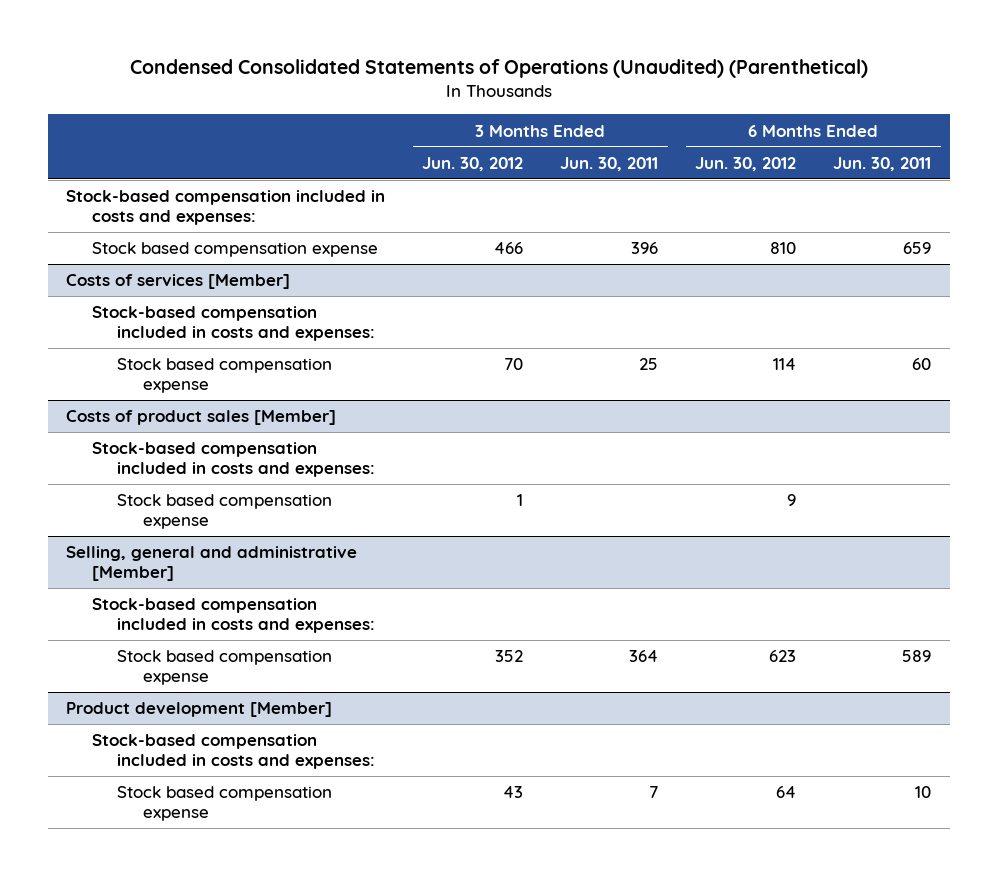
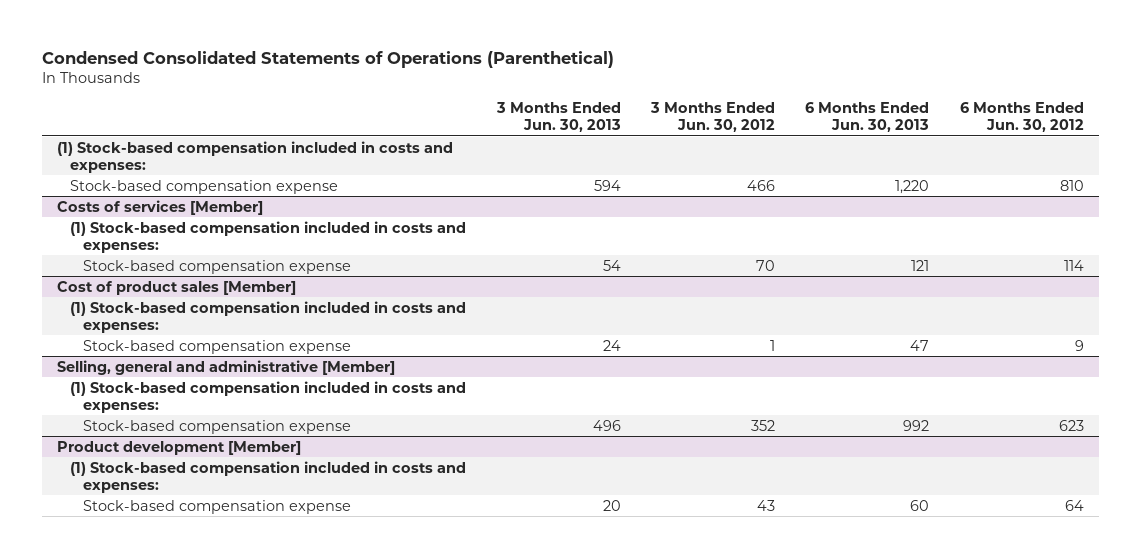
- Condensed Consolidated Statements of Operations (Unaudited) (Parenthetical)
+ Condensed Consolidated Statements of Operations (Parenthetical)
- | 3 Months Ended Jun. 30, 2012 | 3 Months Ended Jun. 30, 2011 | 6 Months Ended Jun. 30, 2012 | 6 Months Ended Jun. 30, 2011
+ | 3 Months Ended Jun. 30, 2013 | 3 Months Ended Jun. 30, 2012 | 6 Months Ended Jun. 30, 2013 | 6 Months Ended Jun. 30, 2012
- Stock-based compensation included in costs and expenses:
- Stock based compensation expense | 466 | 396 | 810 | 659
+ (1) Stock-based compensation included in costs and expenses:
+ Stock-based compensation expense | 594 | 466 | 1,220 | 810
@ Costs of services [Member]
- Stock-based compensation included in costs and expenses:
- Stock based compensation expense | 70 | 25 | 114 | 60
- Costs of product sales [Member]
- Stock-based compensation included in costs and expenses:
- Stock based compensation expense | 1 | | 9 |
@ Costs of services [Member]
+ (1) Stock-based compensation included in costs and expenses:
+ Stock-based compensation expense | 54 | 70 | 121 | 114
+ Cost of product sales [Member]
+ (1) Stock-based compensation included in costs and expenses:
+ Stock-based compensation expense | 24 | 1 | 47 | 9
@ Selling, general and administrative [Member]
- Stock-based compensation included in costs and expenses:
- Stock based compensation expense | 352 | 364 | 623 | 589
+ (1) Stock-based compensation included in costs and expenses:
+ Stock-based compensation expense | 496 | 352 | 992 | 623
@ Product development [Member]
- Stock-based compensation included in costs and expenses:
- Stock based compensation expense | 43 | 7 | 64 | 10
+ (1) Stock-based compensation included in costs and expenses:
+ Stock-based compensation expense | 20 | 43 | 60 | 64

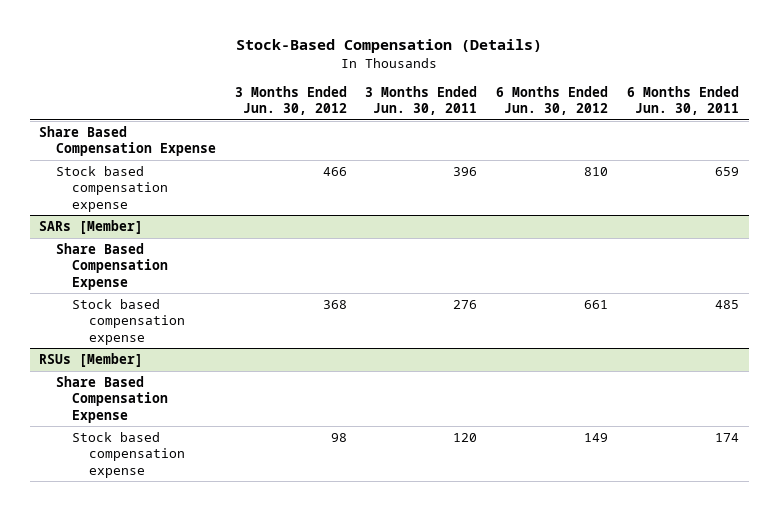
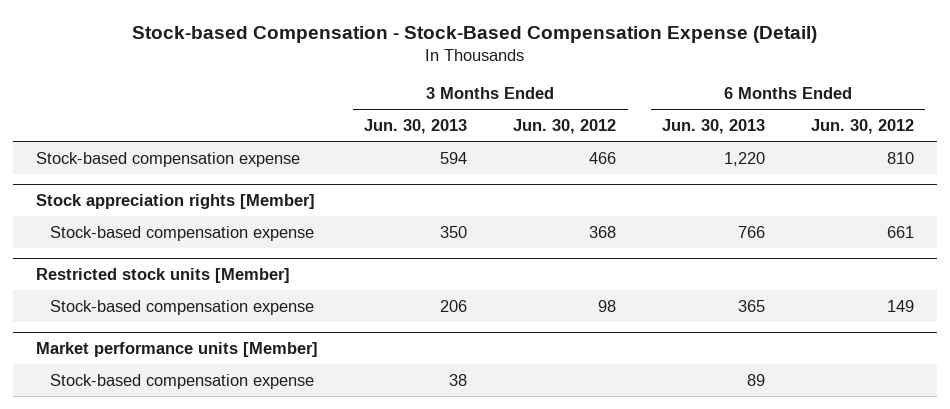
- Stock-Based Compensation (Details)
+ Stock-based Compensation - Stock-Based Compensation Expense (Detail)
- | 3 Months Ended Jun. 30, 2012 | 3 Months Ended Jun. 30, 2011 | 6 Months Ended Jun. 30, 2012 | 6 Months Ended Jun. 30, 2011
+ | 3 Months Ended Jun. 30, 2013 | 3 Months Ended Jun. 30, 2012 | 6 Months Ended Jun. 30, 2013 | 6 Months Ended Jun. 30, 2012
- Share Based Compensation Expense
- Stock based compensation expense | 466 | 396 | 810 | 659
- SARs [Member]
- Share Based Compensation Expense
- Stock based compensation expense | 368 | 276 | 661 | 485
- RSUs [Member]
- Share Based Compensation Expense
- Stock based compensation expense | 98 | 120 | 149 | 174
+ Stock-based compensation expense | 594 | 466 | 1,220 | 810
+ Stock appreciation rights [Member]
+ Stock-based compensation expense | 350 | 368 | 766 | 661
+ Restricted stock units [Member]
+ Stock-based compensation expense | 206 | 98 | 365 | 149
+ Market performance units [Member]
+ Stock-based compensation expense | 38 | | 89 |

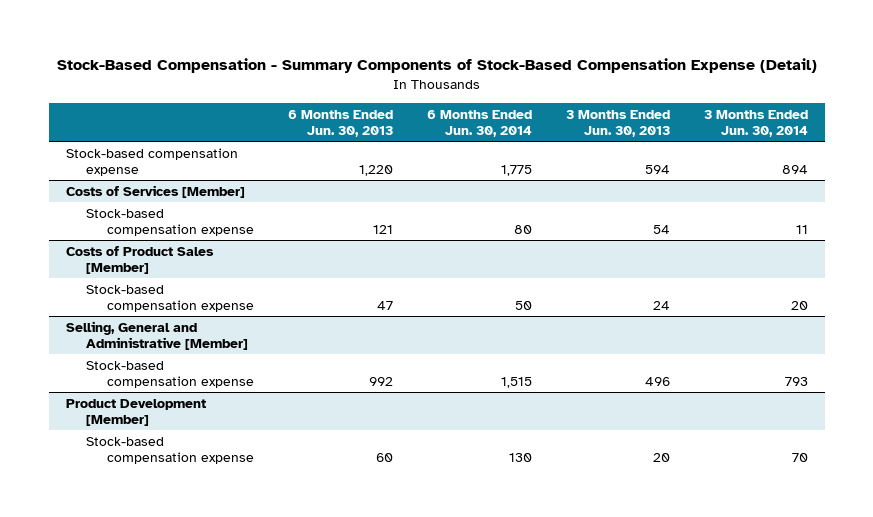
- Stock-based Compensation - Stock-Based Compensation Expense (Detail)
+ Stock-Based Compensation - Summary Components of Stock-Based Compensation Expense (Detail)
- | 3 Months Ended Jun. 30, 2013 | 3 Months Ended Jun. 30, 2012 | 6 Months Ended Jun. 30, 2013 | 6 Months Ended Jun. 30, 2012
+ | 6 Months Ended Jun. 30, 2013 | 6 Months Ended Jun. 30, 2014 | 3 Months Ended Jun. 30, 2013 | 3 Months Ended Jun. 30, 2014
- Stock appreciation rights [Member]
- Stock-based compensation expense | 350 | 368 | 766 | 661
- Restricted stock units [Member]
- Stock-based compensation expense | 206 | 98 | 365 | 149
- Market performance units [Member]
- Stock-based compensation expense | 38 | | 89 |
+ Costs of Services [Member]
+ Stock-based compensation expense | 121 | 80 | 54 | 11
+ Costs of Product Sales [Member]
+ Stock-based compensation expense | 47 | 50 | 24 | 20
+ Selling, General and Administrative [Member]
+ Stock-based compensation expense | 992 | 1,515 | 496 | 793
+ Product Development [Member]
+ Stock-based compensation expense | 60 | 130 | 20 | 70

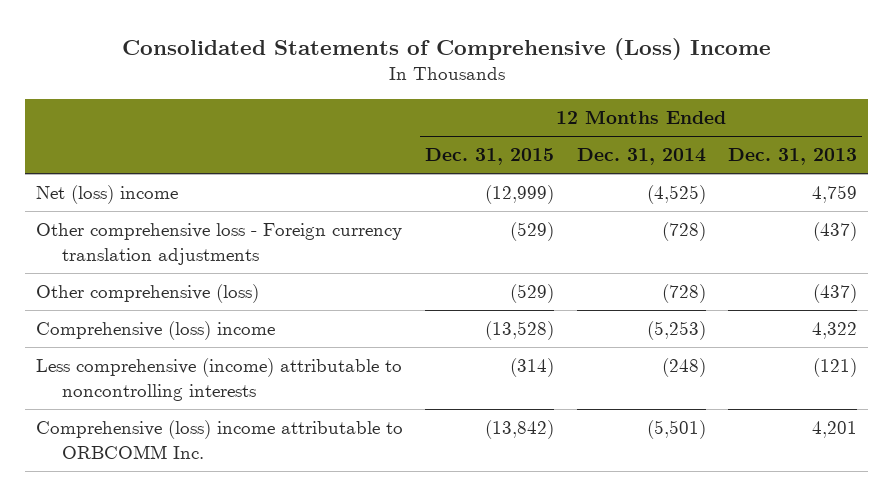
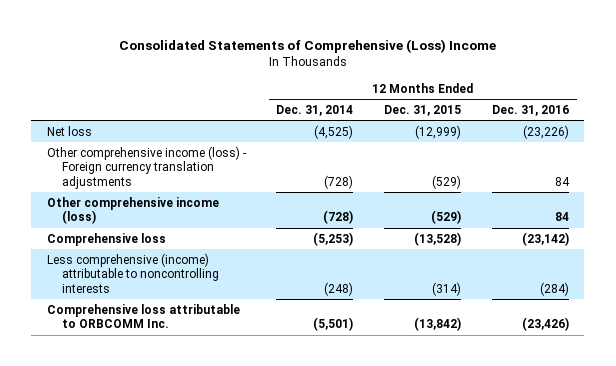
- | 12 Months Ended Dec. 31, 2015 | 12 Months Ended Dec. 31, 2014 | 12 Months Ended Dec. 31, 2013
+ | 12 Months Ended Dec. 31, 2014 | 12 Months Ended Dec. 31, 2015 | 12 Months Ended Dec. 31, 2016
- Net (loss) income | (12,999) | (4,525) | 4,759
- Other comprehensive loss - Foreign currency translation adjustments | (529) | (728) | (437)
- Other comprehensive (loss) | (529) | (728) | (437)
- Comprehensive (loss) income | (13,528) | (5,253) | 4,322
+ Net loss | (4,525) | (12,999) | (23,226)
+ Other comprehensive income (loss) - Foreign currency translation adjustments | (728) | (529) | 84
+ Other comprehensive income (loss) | (728) | (529) | 84
+ Comprehensive loss | (5,253) | (13,528) | (23,142)
- Comprehensive (loss) income attributable to ORBCOMM Inc. | (13,842) | (5,501) | 4,201
+ Comprehensive loss attributable to ORBCOMM Inc. | (5,501) | (13,842) | (23,426)

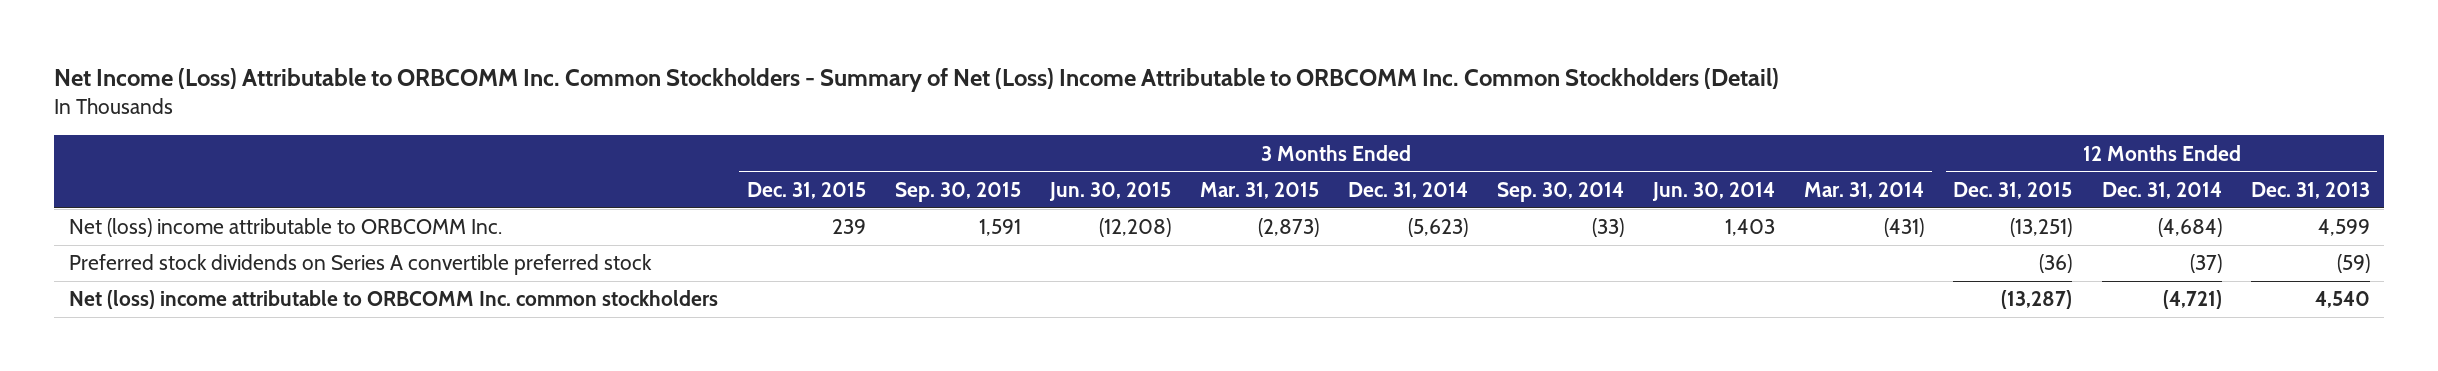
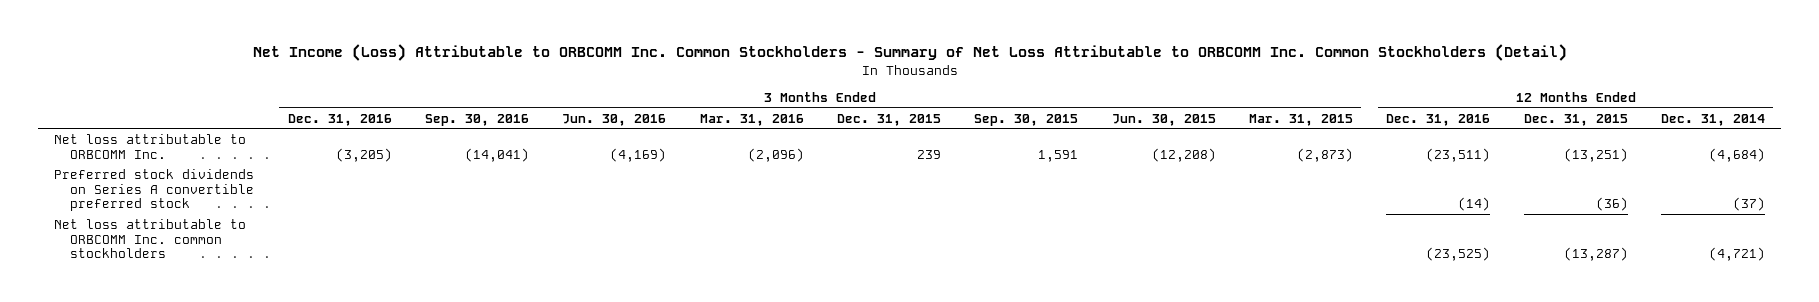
- Net Income (Loss) Attributable to ORBCOMM Inc. Common Stockholders - Summary of Net (Loss) Income Attributable to ORBCOMM Inc. Common Stockholders (Detail)
+ Net Income (Loss) Attributable to ORBCOMM Inc. Common Stockholders - Summary of Net Loss Attributable to ORBCOMM Inc. Common Stockholders (Detail)
- | 3 Months Ended Dec. 31, 2015 | 3 Months Ended Sep. 30, 2015 | 3 Months Ended Jun. 30, 2015 | 3 Months Ended Mar. 31, 2015 | 3 Months Ended Dec. 31, 2014 | 3 Months Ended Sep. 30, 2014 | 3 Months Ended Jun. 30, 2014 | 3 Months Ended Mar. 31, 2014 | 12 Months Ended Dec. 31, 2015 | 12 Months Ended Dec. 31, 2014 | 12 Months Ended Dec. 31, 2013
+ | 3 Months Ended Dec. 31, 2016 | 3 Months Ended Sep. 30, 2016 | 3 Months Ended Jun. 30, 2016 | 3 Months Ended Mar. 31, 2016 | 3 Months Ended Dec. 31, 2015 | 3 Months Ended Sep. 30, 2015 | 3 Months Ended Jun. 30, 2015 | 3 Months Ended Mar. 31, 2015 | 12 Months Ended Dec. 31, 2016 | 12 Months Ended Dec. 31, 2015 | 12 Months Ended Dec. 31, 2014
- Net (loss) income attributable to ORBCOMM Inc. | 239 | 1,591 | (12,208) | (2,873) | (5,623) | (33) | 1,403 | (431) | (13,251) | (4,684) | 4,599
+ Net loss attributable to ORBCOMM Inc. | (3,205) | (14,041) | (4,169) | (2,096) | 239 | 1,591 | (12,208) | (2,873) | (23,511) | (13,251) | (4,684)
- Net (loss) income attributable to ORBCOMM Inc. common stockholders | | | | | | | | | (13,287) | (4,721) | 4,540
+ Net loss attributable to ORBCOMM Inc. common stockholders | | | | | | | | | (23,525) | (13,287) | (4,721)

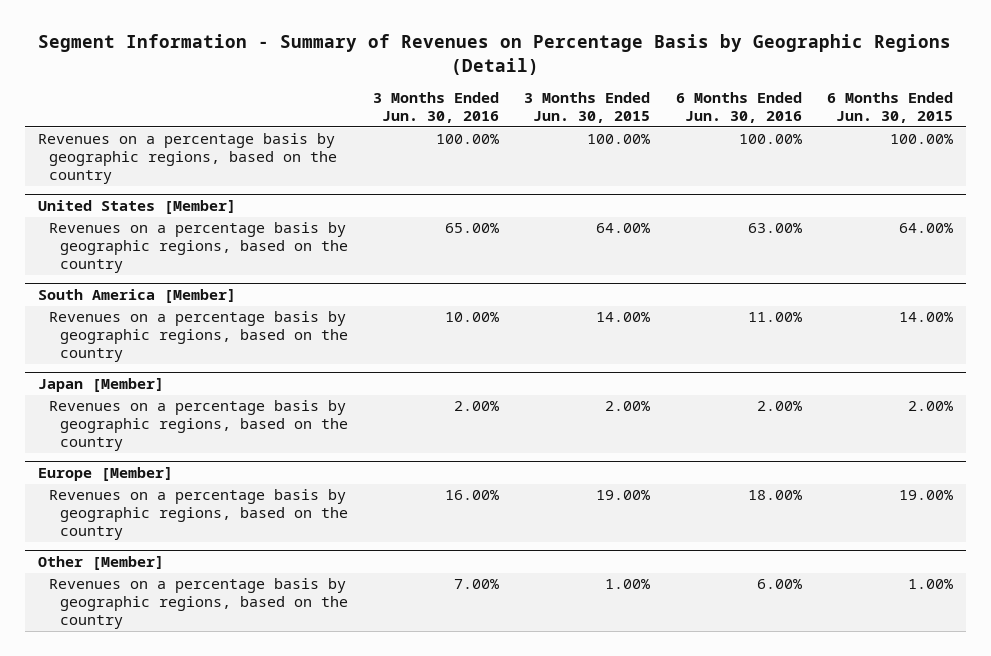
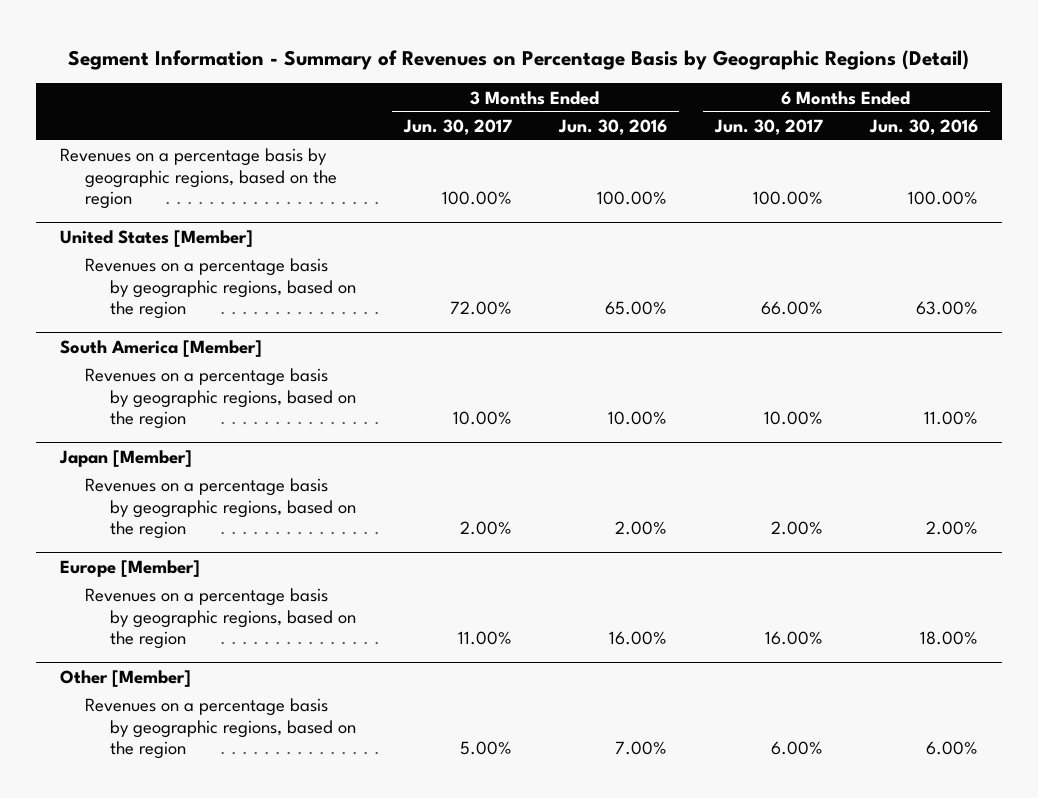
- | 3 Months Ended Jun. 30, 2016 | 3 Months Ended Jun. 30, 2015 | 6 Months Ended Jun. 30, 2016 | 6 Months Ended Jun. 30, 2015
+ | 3 Months Ended Jun. 30, 2017 | 3 Months Ended Jun. 30, 2016 | 6 Months Ended Jun. 30, 2017 | 6 Months Ended Jun. 30, 2016
- Revenues on a percentage basis by geographic regions, based on the country | 100.00% | 100.00% | 100.00% | 100.00%
+ Revenues on a percentage basis by geographic regions, based on the region | 100.00% | 100.00% | 100.00% | 100.00%
@ United States [Member]
- Revenues on a percentage basis by geographic regions, based on the country | 65.00% | 64.00% | 63.00% | 64.00%
+ Revenues on a percentage basis by geographic regions, based on the region | 72.00% | 65.00% | 66.00% | 63.00%
@ South America [Member]
- Revenues on a percentage basis by geographic regions, based on the country | 10.00% | 14.00% | 11.00% | 14.00%
+ Revenues on a percentage basis by geographic regions, based on the region | 10.00% | 10.00% | 10.00% | 11.00%
@ Japan [Member]
- Revenues on a percentage basis by geographic regions, based on the country | 2.00% | 2.00% | 2.00% | 2.00%
+ Revenues on a percentage basis by geographic regions, based on the region | 2.00% | 2.00% | 2.00% | 2.00%
@ Europe [Member]
- Revenues on a percentage basis by geographic regions, based on the country | 16.00% | 19.00% | 18.00% | 19.00%
+ Revenues on a percentage basis by geographic regions, based on the region | 11.00% | 16.00% | 16.00% | 18.00%
@ Other [Member]
- Revenues on a percentage basis by geographic regions, based on the country | 7.00% | 1.00% | 6.00% | 1.00%
+ Revenues on a percentage basis by geographic regions, based on the region | 5.00% | 7.00% | 6.00% | 6.00%

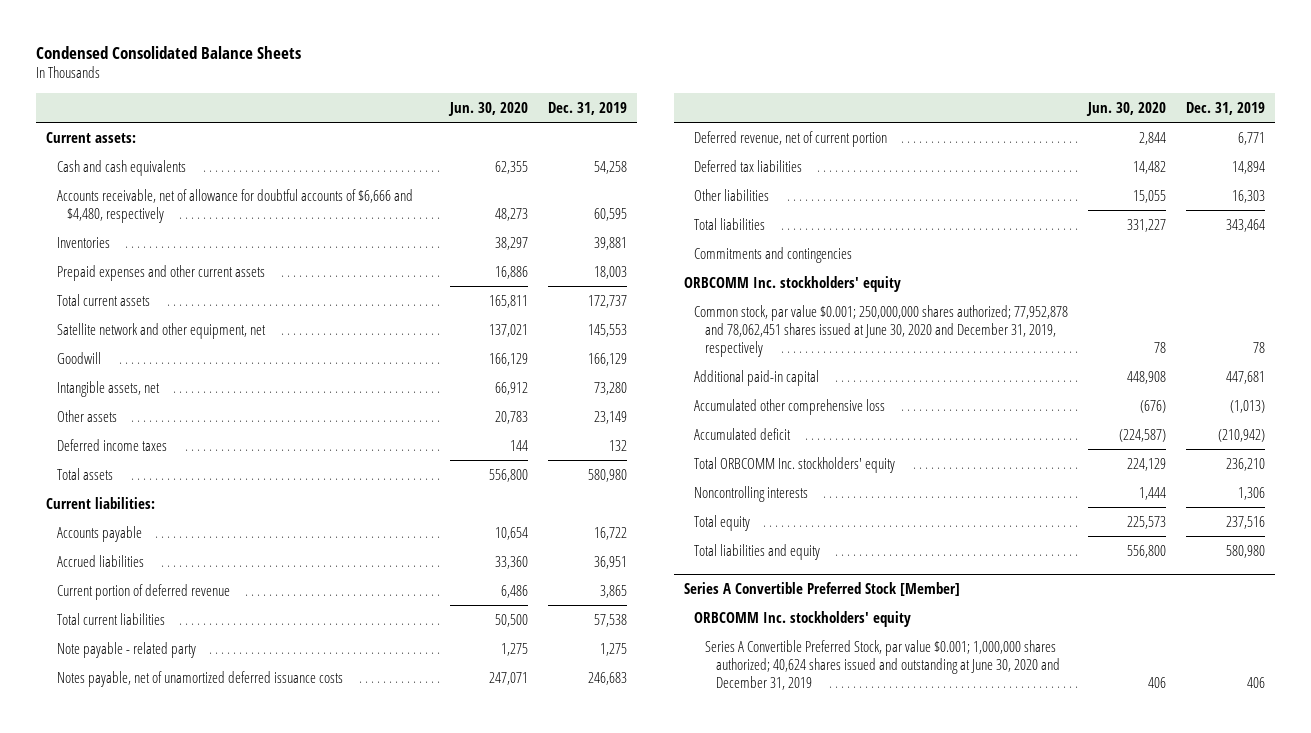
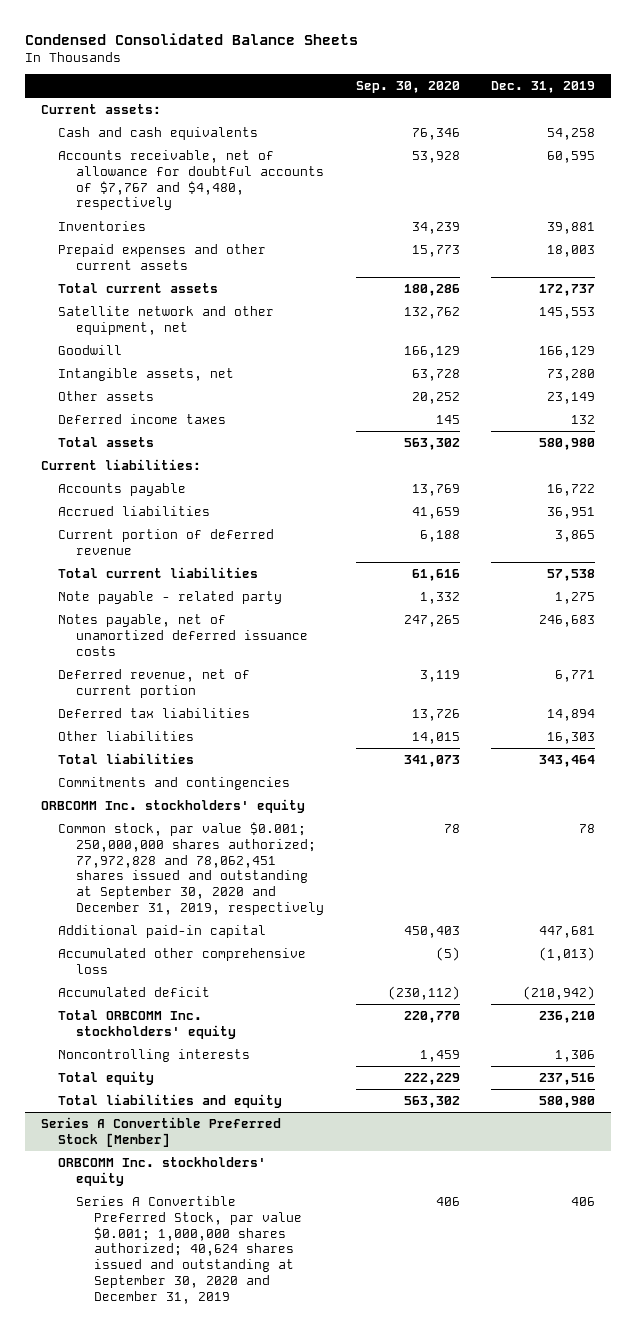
- | Jun. 30, 2020 | Dec. 31, 2019
+ | Sep. 30, 2020 | Dec. 31, 2019
- Accounts receivable, net of allowance for doubtful accounts of $6,666 and $4,480, respectively | 48,273 | 60,595
+ Accounts receivable, net of allowance for doubtful accounts of $7,767 and $4,480, respectively | 53,928 | 60,595
- Common stock, par value $0.001; 250,000,000 shares authorized; 77,952,878 and 78,062,451 shares issued at June 30, 2020 and December 31, 2019, respectively | 78 | 78
+ Common stock, par value $0.001; 250,000,000 shares authorized; 77,972,828 and 78,062,451 shares issued and outstanding at September 30, 2020 and December 31, 2019, respectively | 78 | 78
@ Series A Convertible Preferred Stock [Member]
- Series A Convertible Preferred Stock, par value $0.001; 1,000,000 shares authorized; 40,624 shares issued and outstanding at June 30, 2020 and December 31, 2019 | 406 | 406
+ Series A Convertible Preferred Stock, par value $0.001; 1,000,000 shares authorized; 40,624 shares issued and outstanding at September 30, 2020 and December 31, 2019 | 406 | 406

